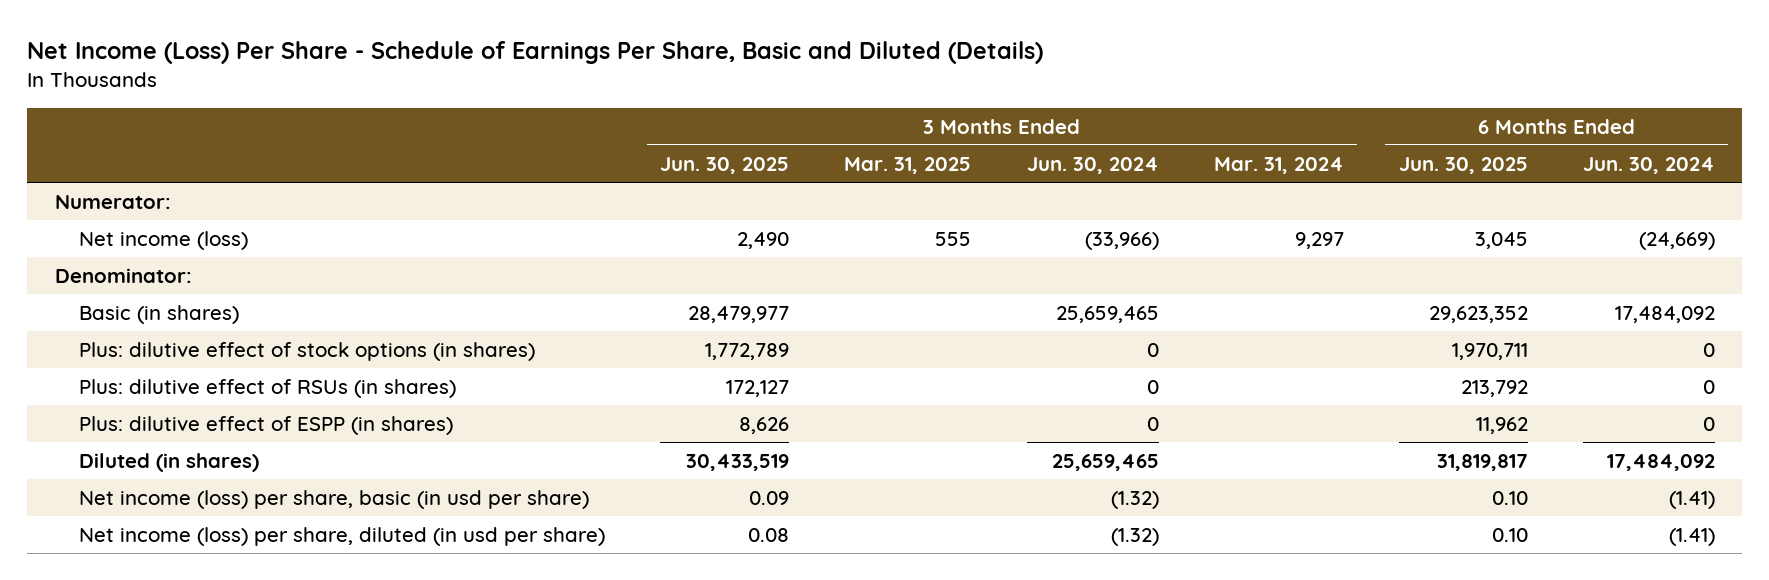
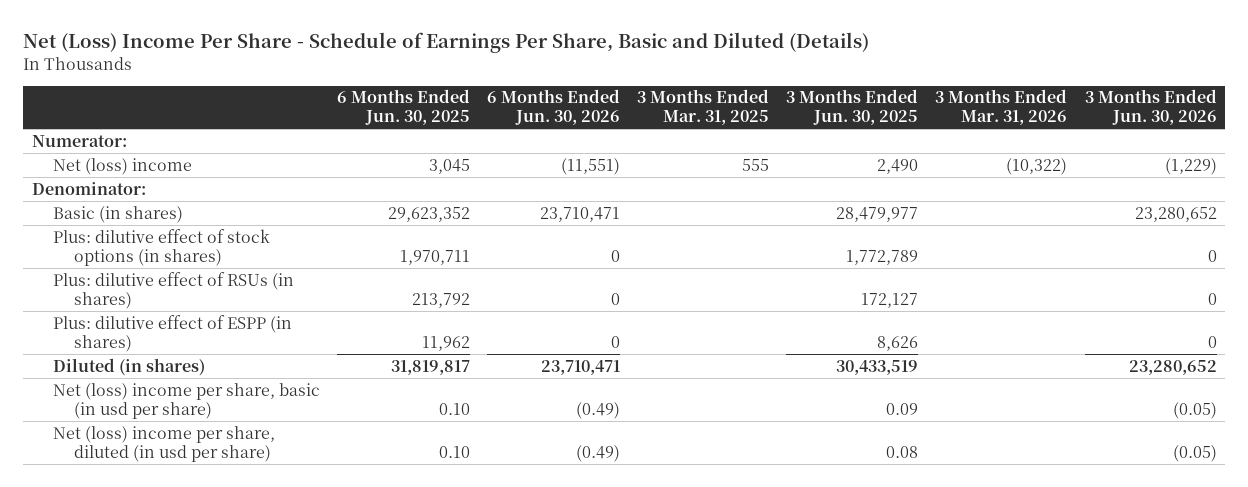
- Net Income (Loss) Per Share - Schedule of Earnings Per Share, Basic and Diluted (Details)
+ Net (Loss) Income Per Share - Schedule of Earnings Per Share, Basic and Diluted (Details)
- | 3 Months Ended Jun. 30, 2025 | 3 Months Ended Mar. 31, 2025 | 3 Months Ended Jun. 30, 2024 | 3 Months Ended Mar. 31, 2024 | 6 Months Ended Jun. 30, 2025 | 6 Months Ended Jun. 30, 2024
+ | 6 Months Ended Jun. 30, 2025 | 6 Months Ended Jun. 30, 2026 | 3 Months Ended Mar. 31, 2025 | 3 Months Ended Jun. 30, 2025 | 3 Months Ended Mar. 31, 2026 | 3 Months Ended Jun. 30, 2026
- Net income (loss) | 2,490 | 555 | (33,966) | 9,297 | 3,045 | (24,669)
+ Net (loss) income | 3,045 | (11,551) | 555 | 2,490 | (10,322) | (1,229)
- Net income (loss) per share, basic (in usd per share) | 0.09 | | (1.32) | | 0.10 | (1.41)
- Net income (loss) per share, diluted (in usd per share) | 0.08 | | (1.32) | | 0.10 | (1.41)
+ Net (loss) income per share, basic (in usd per share) | 0.10 | (0.49) | | 0.09 | | (0.05)
+ Net (loss) income per share, diluted (in usd per share) | 0.10 | (0.49) | | 0.08 | | (0.05)

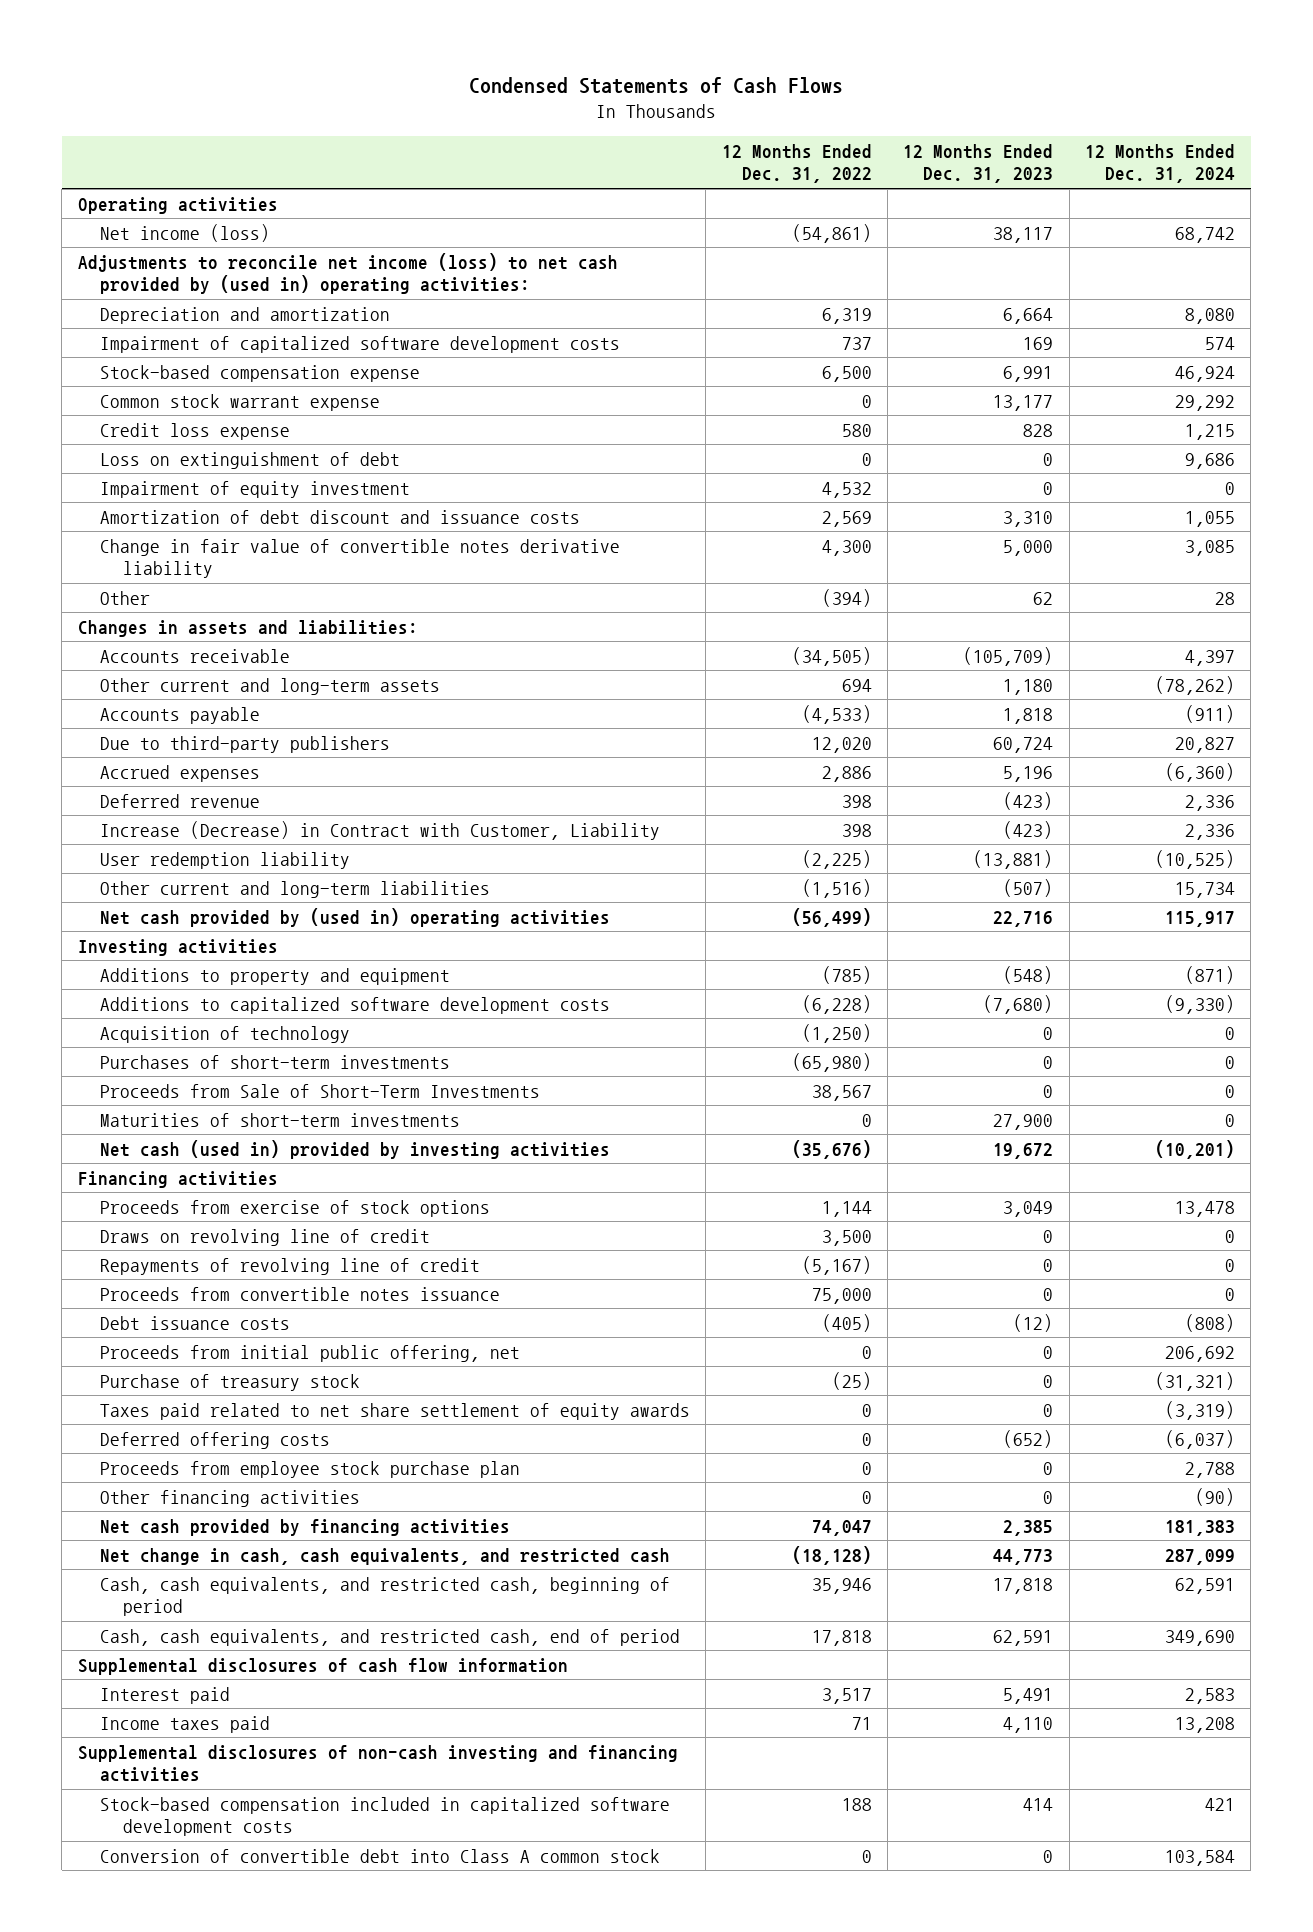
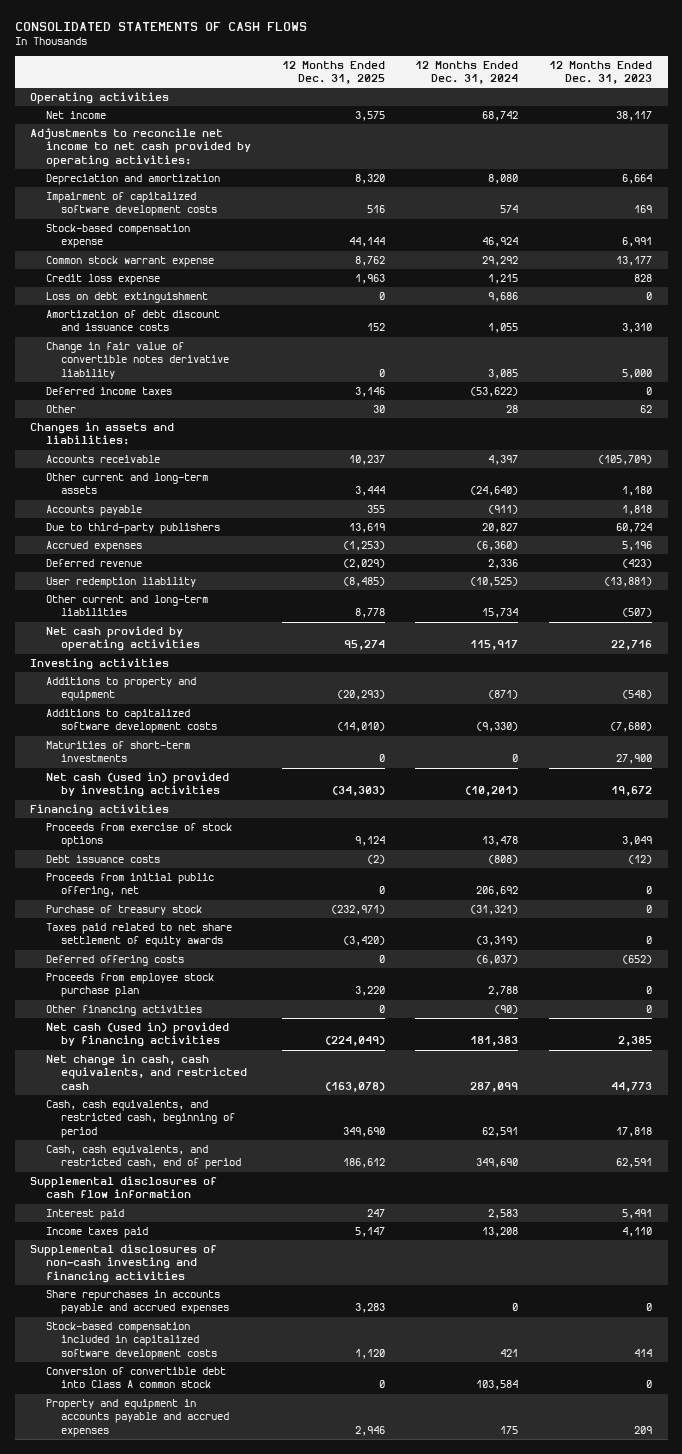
- Condensed Statements of Cash Flows
+ CONSOLIDATED STATEMENTS OF CASH FLOWS
- | 12 Months Ended Dec. 31, 2022 | 12 Months Ended Dec. 31, 2023 | 12 Months Ended Dec. 31, 2024
+ | 12 Months Ended Dec. 31, 2025 | 12 Months Ended Dec. 31, 2024 | 12 Months Ended Dec. 31, 2023
- Net income (loss) | (54,861) | 38,117 | 68,742
- Adjustments to reconcile net income (loss) to net cash provided by (used in) operating activities:
+ Net income | 3,575 | 68,742 | 38,117
+ Adjustments to reconcile net income to net cash provided by operating activities:
- Loss on extinguishment of debt | 0 | 0 | 9,686
- Impairment of equity investment | 4,532 | 0 | 0
+ Loss on debt extinguishment | 0 | 9,686 | 0
+ Deferred income taxes | 3,146 | (53,622) | 0
- Other current and long-term assets | 694 | 1,180 | (78,262)
+ Other current and long-term assets | 3,444 | (24,640) | 1,180
- Increase (Decrease) in Contract with Customer, Liability | 398 | (423) | 2,336
- Net cash provided by (used in) operating activities | (56,499) | 22,716 | 115,917
+ Net cash provided by operating activities | 95,274 | 115,917 | 22,716
- Acquisition of technology | (1,250) | 0 | 0
- Purchases of short-term investments | (65,980) | 0 | 0
- Proceeds from Sale of Short-Term Investments | 38,567 | 0 | 0
- Draws on revolving line of credit | 3,500 | 0 | 0
- Repayments of revolving line of credit | (5,167) | 0 | 0
- Proceeds from convertible notes issuance | 75,000 | 0 | 0
- Net cash provided by financing activities | 74,047 | 2,385 | 181,383
+ Net cash (used in) provided by financing activities | (224,049) | 181,383 | 2,385
+ Share repurchases in accounts payable and accrued expenses | 3,283 | 0 | 0
+ Property and equipment in accounts payable and accrued expenses | 2,946 | 175 | 209

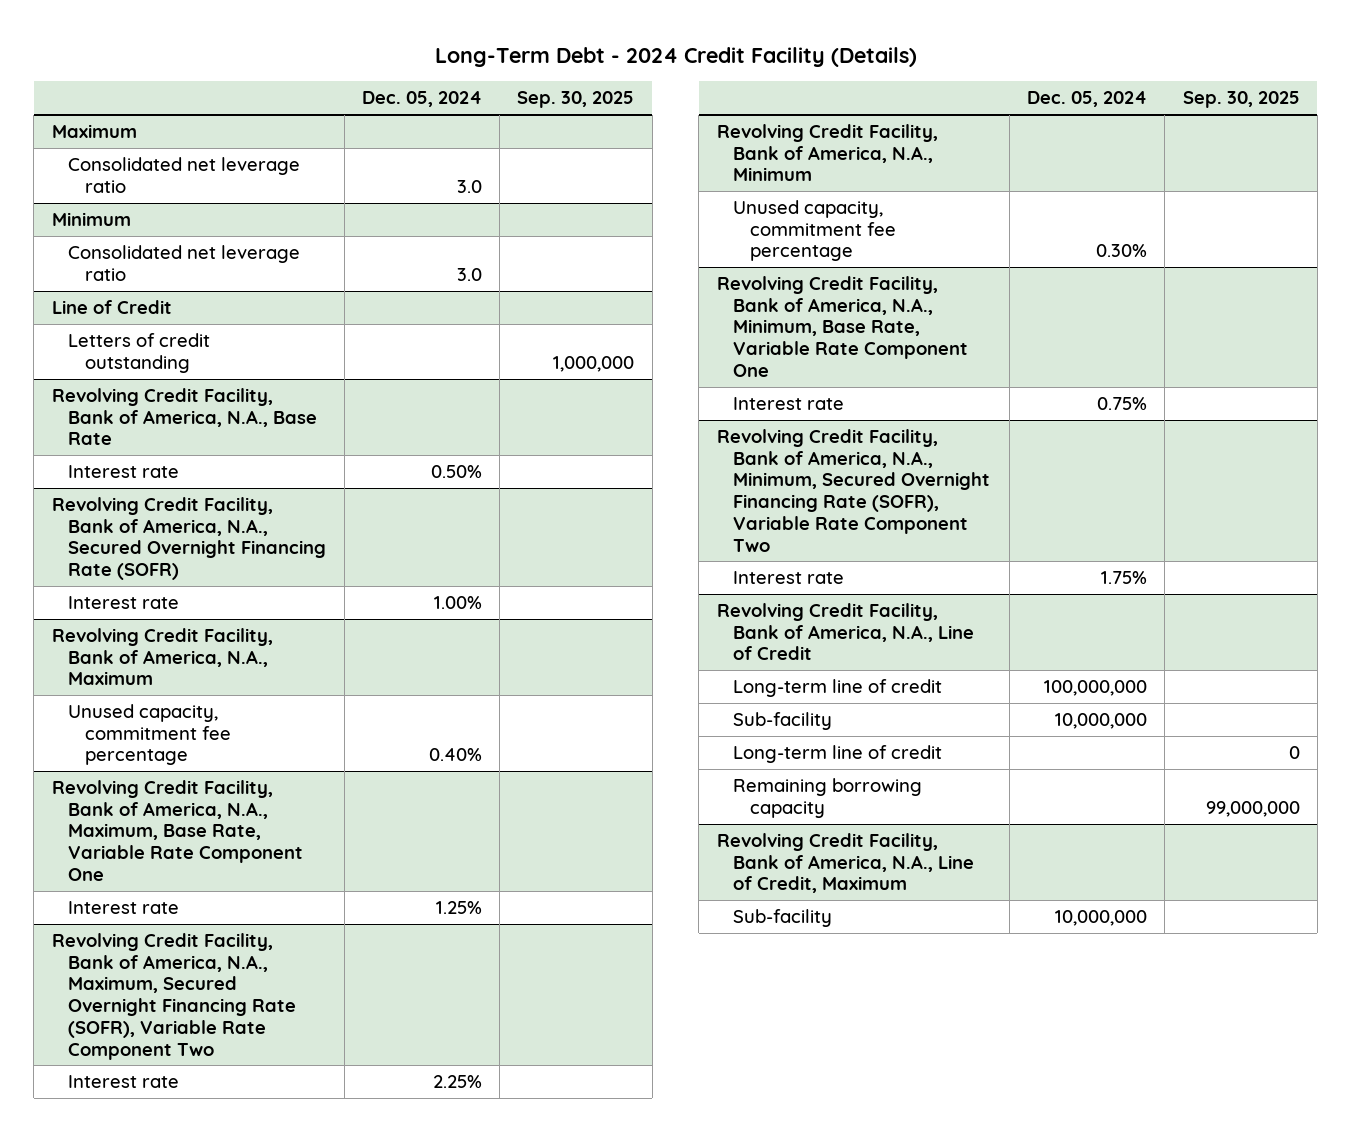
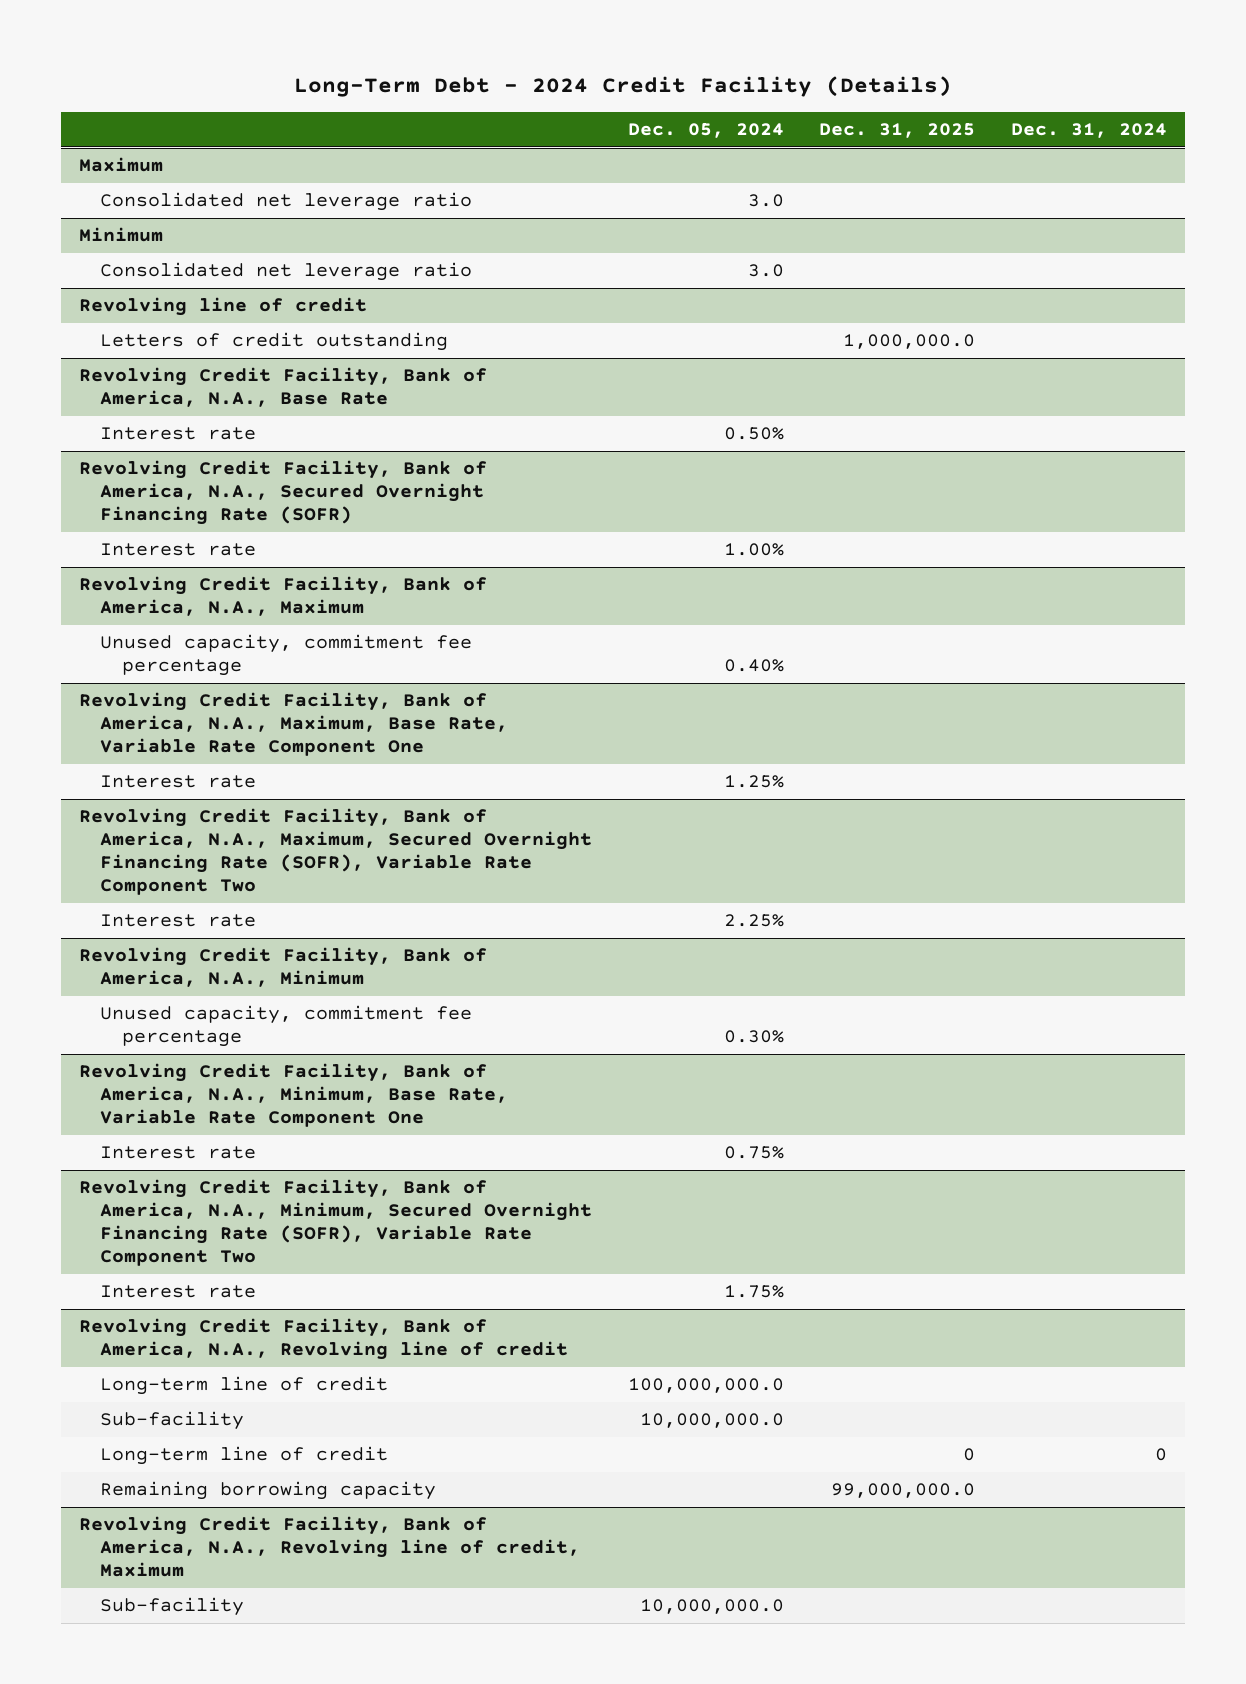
- | Dec. 05, 2024 | Sep. 30, 2025
+ | Dec. 05, 2024 | Dec. 31, 2025 | Dec. 31, 2024
- Line of Credit
+ Revolving line of credit
- Revolving Credit Facility, Bank of America, N.A., Line of Credit
- Long-term line of credit | 100,000,000 |
- Sub-facility | 10,000,000 |
+ Revolving Credit Facility, Bank of America, N.A., Revolving line of credit
+ Long-term line of credit | 100,000,000.0 | |
+ Sub-facility | 10,000,000.0 | |
- Revolving Credit Facility, Bank of America, N.A., Line of Credit, Maximum
- Sub-facility | 10,000,000 |
+ Revolving Credit Facility, Bank of America, N.A., Revolving line of credit, Maximum
+ Sub-facility | 10,000,000.0 | |

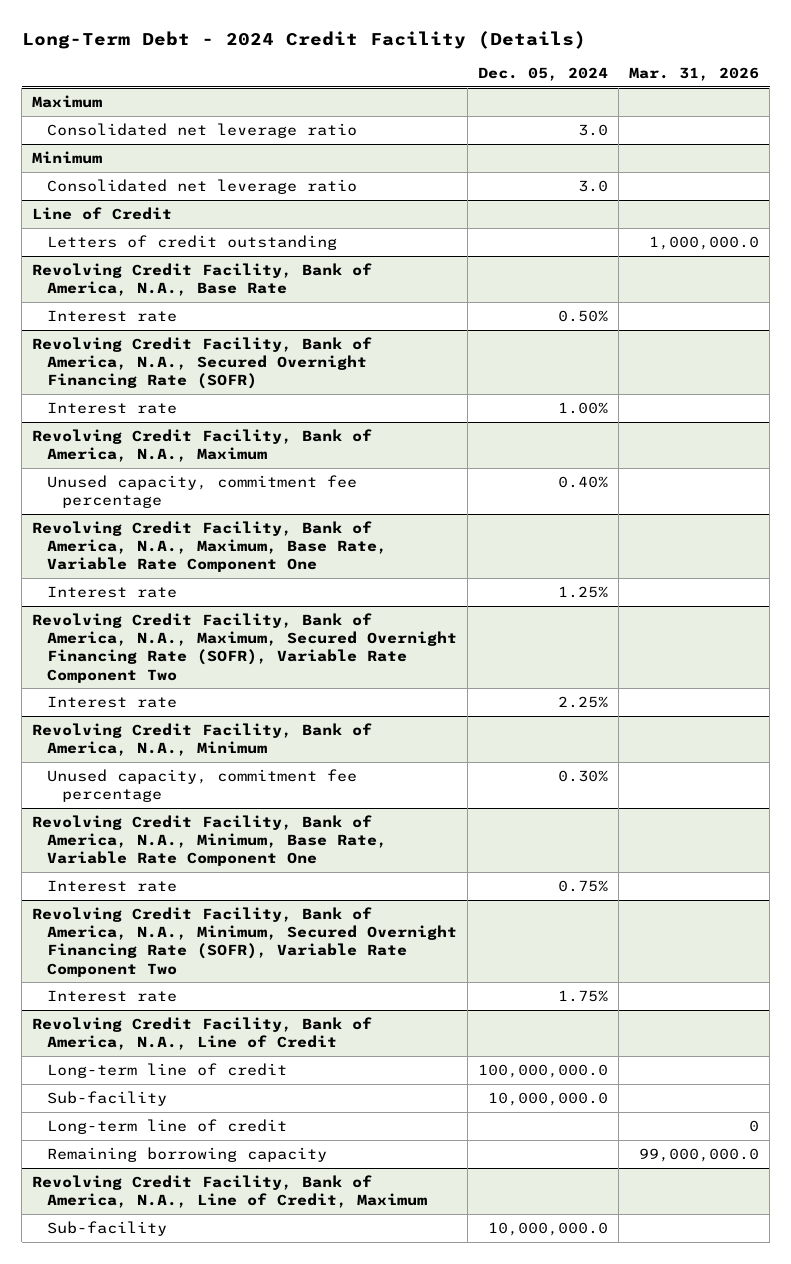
- | Dec. 05, 2024 | Dec. 31, 2025 | Dec. 31, 2024
+ | Dec. 05, 2024 | Mar. 31, 2026
- Revolving line of credit
+ Line of Credit
- Revolving Credit Facility, Bank of America, N.A., Revolving line of credit
+ Revolving Credit Facility, Bank of America, N.A., Line of Credit
- Revolving Credit Facility, Bank of America, N.A., Revolving line of credit, Maximum
+ Revolving Credit Facility, Bank of America, N.A., Line of Credit, Maximum

